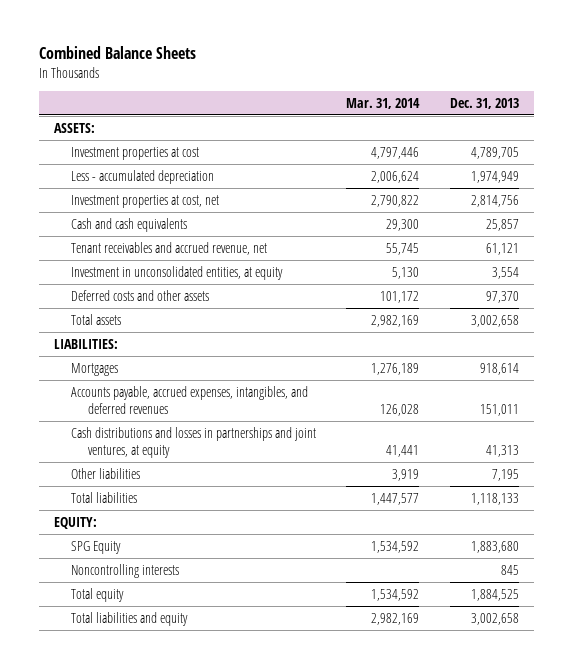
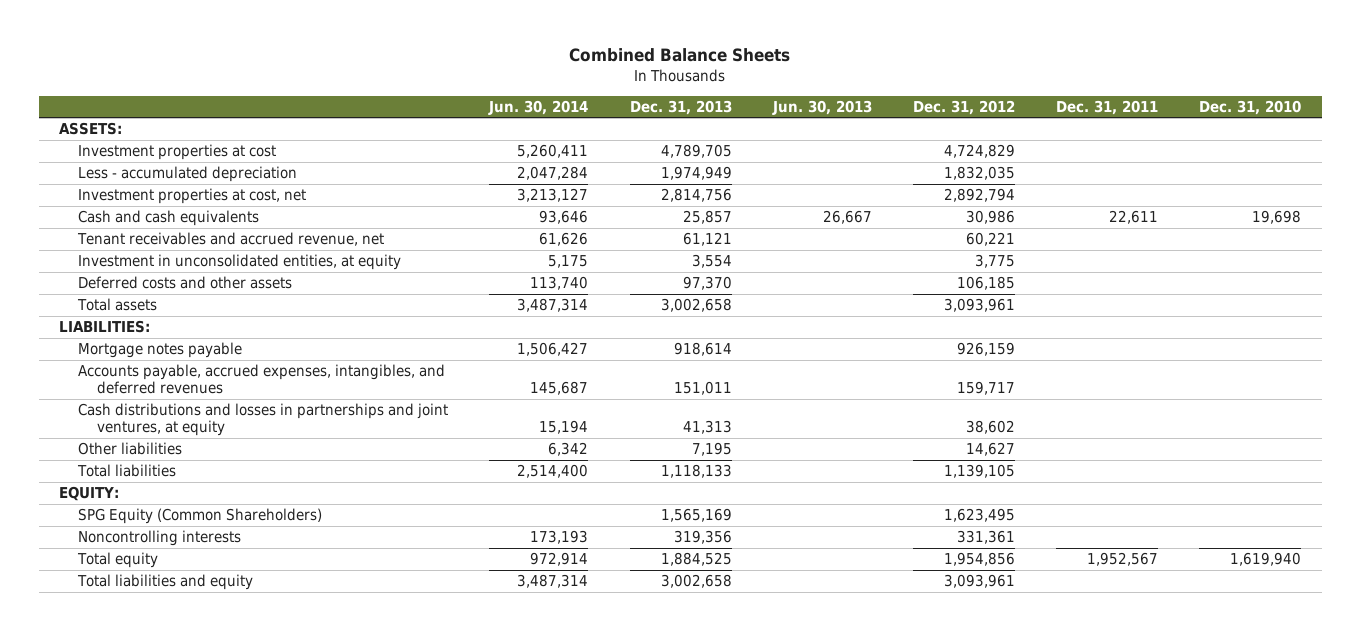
- | Mar. 31, 2014 | Dec. 31, 2013
+ | Jun. 30, 2014 | Dec. 31, 2013 | Jun. 30, 2013 | Dec. 31, 2012 | Dec. 31, 2011 | Dec. 31, 2010
- Mortgages | 1,276,189 | 918,614
+ Mortgage notes payable | 1,506,427 | 918,614 | | 926,159 | |
- SPG Equity | 1,534,592 | 1,883,680
- Noncontrolling interests | | 845
+ SPG Equity (Common Shareholders) | | 1,565,169 | | 1,623,495 | |
+ Noncontrolling interests | 173,193 | 319,356 | | 331,361 | |

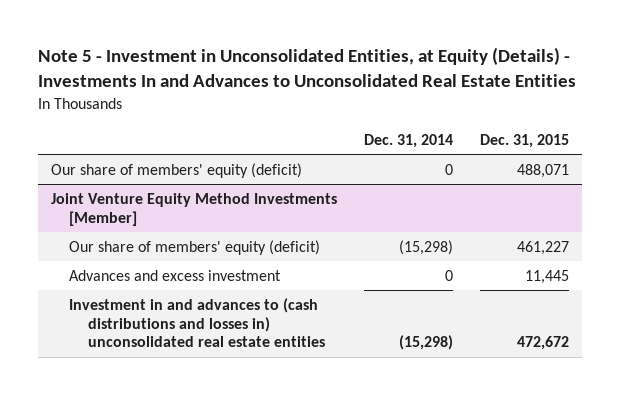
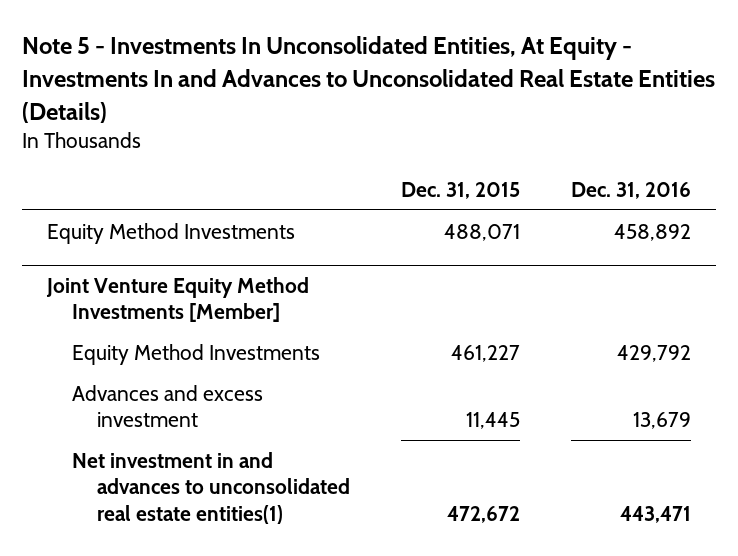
- Note 5 - Investment in Unconsolidated Entities, at Equity (Details) - Investments In and Advances to Unconsolidated Real Estate Entities
+ Note 5 - Investments In Unconsolidated Entities, At Equity - Investments In and Advances to Unconsolidated Real Estate Entities (Details)
- | Dec. 31, 2014 | Dec. 31, 2015
+ | Dec. 31, 2015 | Dec. 31, 2016
- Our share of members' equity (deficit) | 0 | 488,071
+ Equity Method Investments | 488,071 | 458,892
@ Joint Venture Equity Method Investments [Member]
- Our share of members' equity (deficit) | (15,298) | 461,227
+ Equity Method Investments | 461,227 | 429,792
- Investment in and advances to (cash distributions and losses in) unconsolidated real estate entities | (15,298) | 472,672
+ Net investment in and advances to unconsolidated real estate entities(1) | 472,672 | 443,471

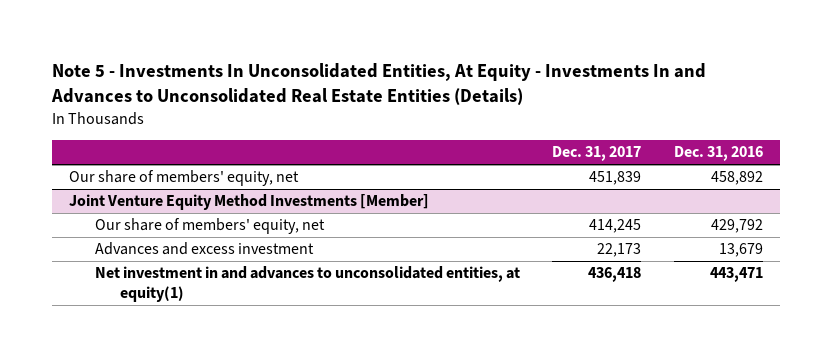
- | Dec. 31, 2015 | Dec. 31, 2016
+ | Dec. 31, 2017 | Dec. 31, 2016
- Equity Method Investments | 488,071 | 458,892
+ Our share of members' equity, net | 451,839 | 458,892
@ Joint Venture Equity Method Investments [Member]
- Equity Method Investments | 461,227 | 429,792
+ Our share of members' equity, net | 414,245 | 429,792
- Net investment in and advances to unconsolidated real estate entities(1) | 472,672 | 443,471
+ Net investment in and advances to unconsolidated entities, at equity(1) | 436,418 | 443,471

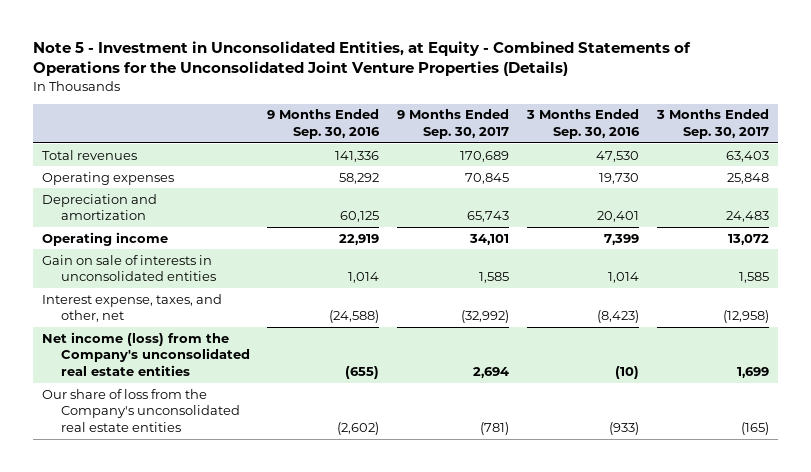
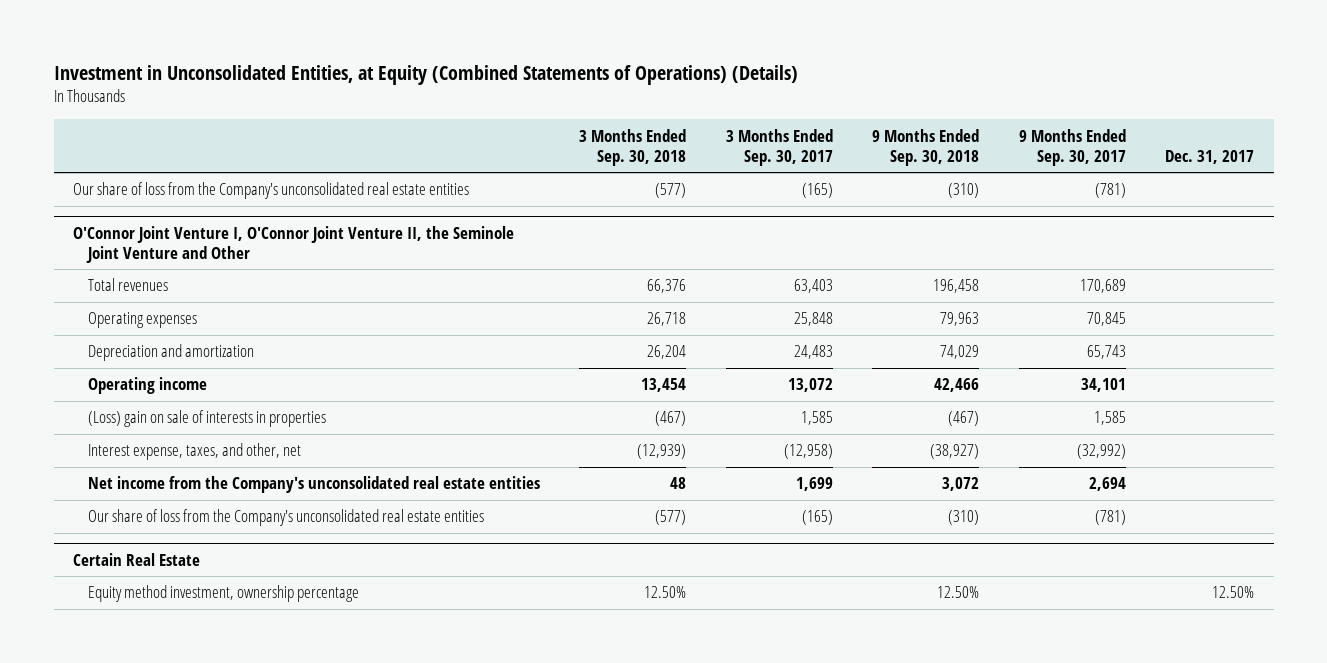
- Note 5 - Investment in Unconsolidated Entities, at Equity - Combined Statements of Operations for the Unconsolidated Joint Venture Properties (Details)
+ Investment in Unconsolidated Entities, at Equity (Combined Statements of Operations) (Details)
- | 9 Months Ended Sep. 30, 2016 | 9 Months Ended Sep. 30, 2017 | 3 Months Ended Sep. 30, 2016 | 3 Months Ended Sep. 30, 2017
+ | 3 Months Ended Sep. 30, 2018 | 3 Months Ended Sep. 30, 2017 | 9 Months Ended Sep. 30, 2018 | 9 Months Ended Sep. 30, 2017 | Dec. 31, 2017
+ Our share of loss from the Company's unconsolidated real estate entities | (577) | (165) | (310) | (781) |
+ O'Connor Joint Venture I, O'Connor Joint Venture II, the Seminole Joint Venture and Other
- Gain on sale of interests in unconsolidated entities | 1,014 | 1,585 | 1,014 | 1,585
+ (Loss) gain on sale of interests in properties | (467) | 1,585 | (467) | 1,585 |
- Net income (loss) from the Company's unconsolidated real estate entities | (655) | 2,694 | (10) | 1,699
+ Net income from the Company's unconsolidated real estate entities | 48 | 1,699 | 3,072 | 2,694 |
+ Certain Real Estate
+ Equity method investment, ownership percentage | 12.50% | | 12.50% | | 12.50%

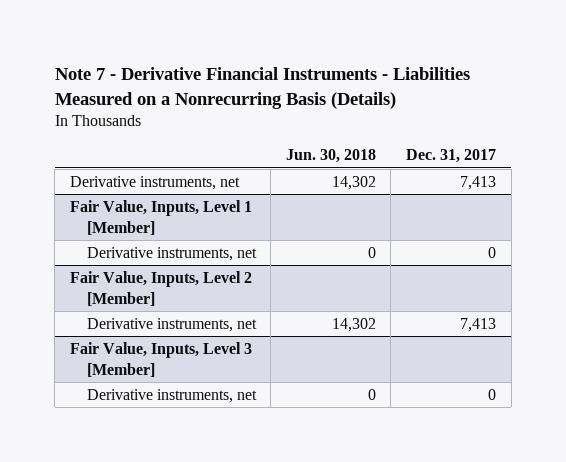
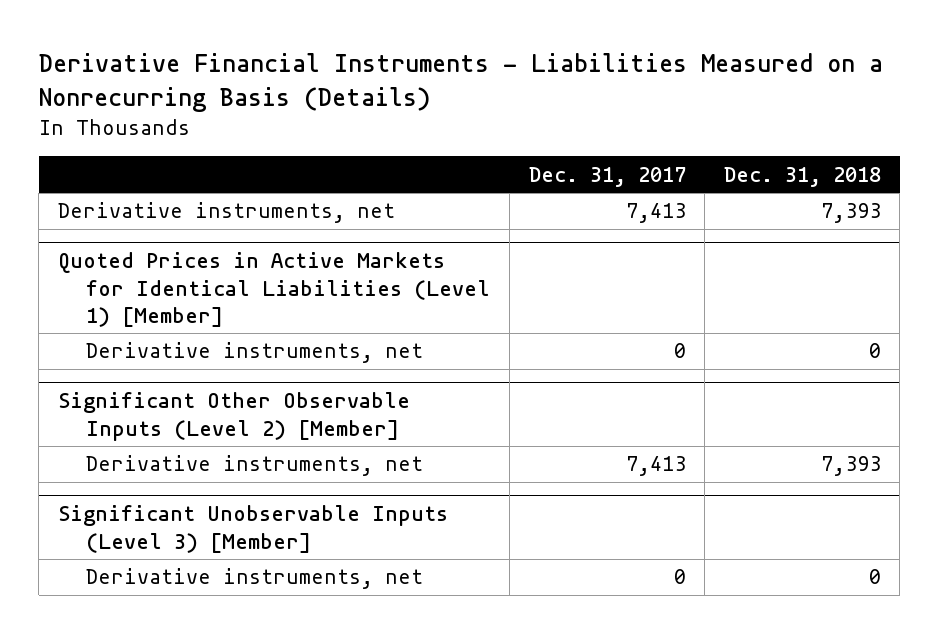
- Note 7 - Derivative Financial Instruments - Liabilities Measured on a Nonrecurring Basis (Details)
+ Derivative Financial Instruments - Liabilities Measured on a Nonrecurring Basis (Details)
- | Jun. 30, 2018 | Dec. 31, 2017
+ | Dec. 31, 2017 | Dec. 31, 2018
- Fair Value, Inputs, Level 1 [Member]
+ Quoted Prices in Active Markets for Identical Liabilities (Level 1) [Member]
- Fair Value, Inputs, Level 2 [Member]
+ Significant Other Observable Inputs (Level 2) [Member]
- Fair Value, Inputs, Level 3 [Member]
+ Significant Unobservable Inputs (Level 3) [Member]

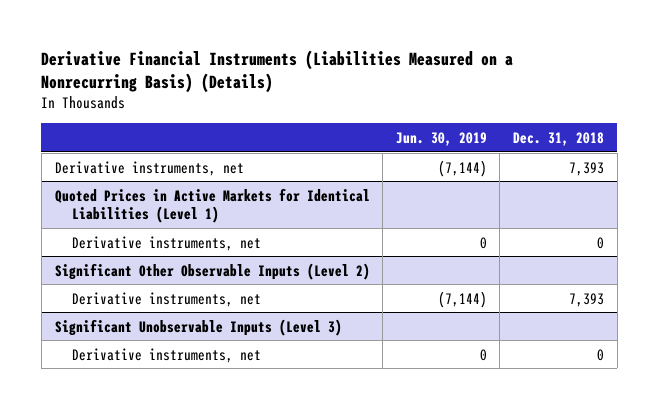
- Derivative Financial Instruments - Liabilities Measured on a Nonrecurring Basis (Details)
+ Derivative Financial Instruments (Liabilities Measured on a Nonrecurring Basis) (Details)
- | Dec. 31, 2017 | Dec. 31, 2018
+ | Jun. 30, 2019 | Dec. 31, 2018
- Quoted Prices in Active Markets for Identical Liabilities (Level 1) [Member]
+ Quoted Prices in Active Markets for Identical Liabilities (Level 1)
- Significant Other Observable Inputs (Level 2) [Member]
+ Significant Other Observable Inputs (Level 2)
- Significant Unobservable Inputs (Level 3) [Member]
+ Significant Unobservable Inputs (Level 3)

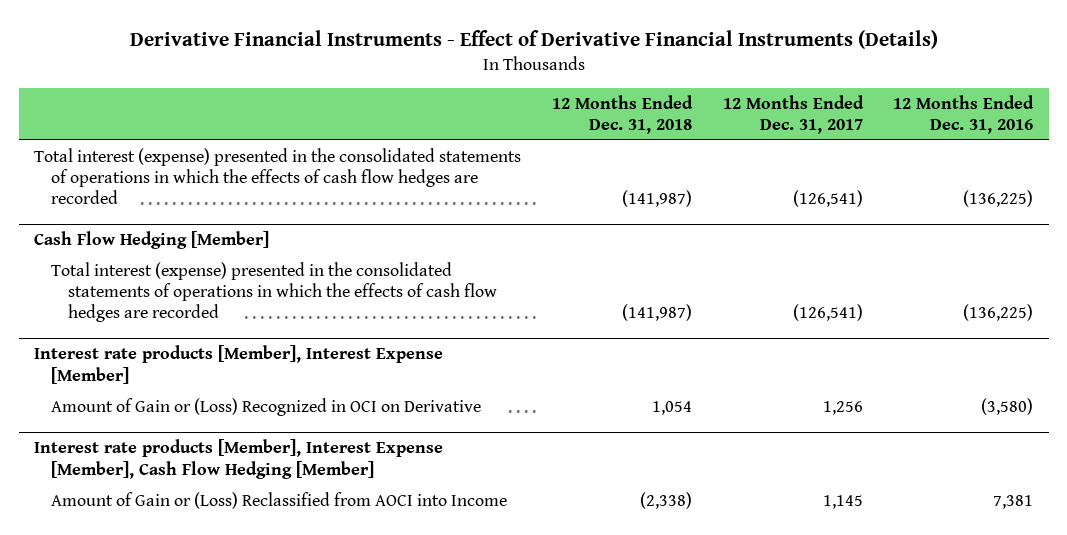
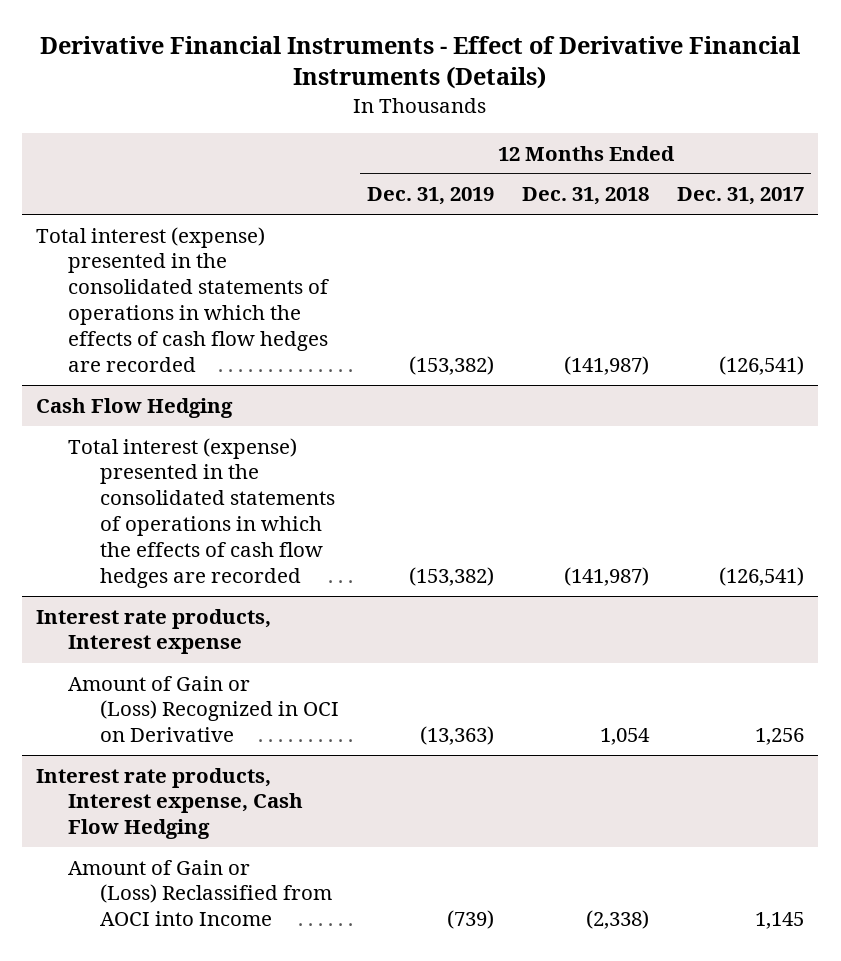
- | 12 Months Ended Dec. 31, 2018 | 12 Months Ended Dec. 31, 2017 | 12 Months Ended Dec. 31, 2016
+ | 12 Months Ended Dec. 31, 2019 | 12 Months Ended Dec. 31, 2018 | 12 Months Ended Dec. 31, 2017
- Cash Flow Hedging [Member]
+ Cash Flow Hedging
- Interest rate products [Member], Interest Expense [Member]
+ Interest rate products, Interest expense
- Interest rate products [Member], Interest Expense [Member], Cash Flow Hedging [Member]
+ Interest rate products, Interest expense, Cash Flow Hedging

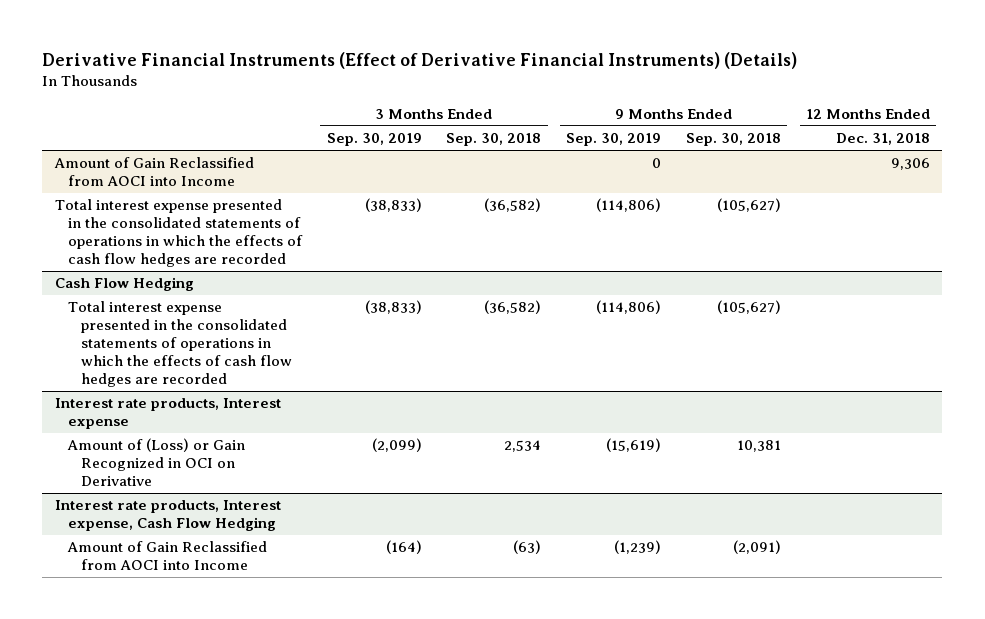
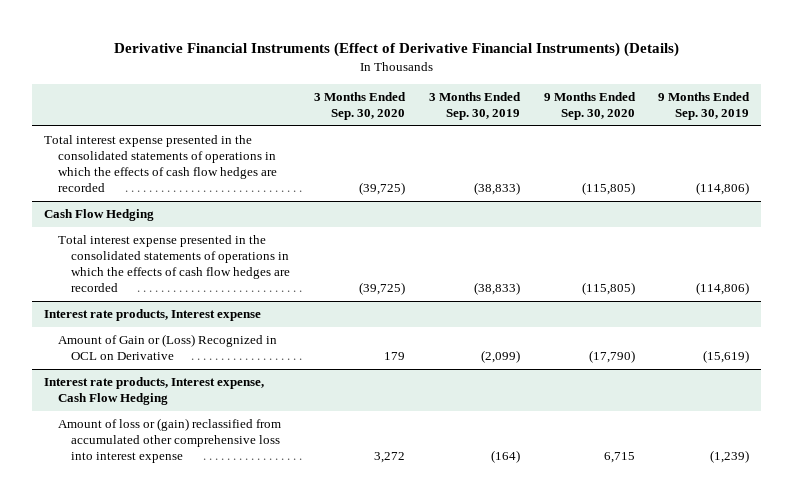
- | 3 Months Ended Sep. 30, 2019 | 3 Months Ended Sep. 30, 2018 | 9 Months Ended Sep. 30, 2019 | 9 Months Ended Sep. 30, 2018 | 12 Months Ended Dec. 31, 2018
+ | 3 Months Ended Sep. 30, 2020 | 3 Months Ended Sep. 30, 2019 | 9 Months Ended Sep. 30, 2020 | 9 Months Ended Sep. 30, 2019
- Amount of Gain Reclassified from AOCI into Income | | | 0 | | 9,306
@ Interest rate products, Interest expense
- Amount of (Loss) or Gain Recognized in OCI on Derivative | (2,099) | 2,534 | (15,619) | 10,381 |
+ Amount of Gain or (Loss) Recognized in OCL on Derivative | 179 | (2,099) | (17,790) | (15,619)
@ Interest rate products, Interest expense, Cash Flow Hedging
- Amount of Gain Reclassified from AOCI into Income | (164) | (63) | (1,239) | (2,091) |
+ Amount of loss or (gain) reclassified from accumulated other comprehensive loss into interest expense | 3,272 | (164) | 6,715 | (1,239)

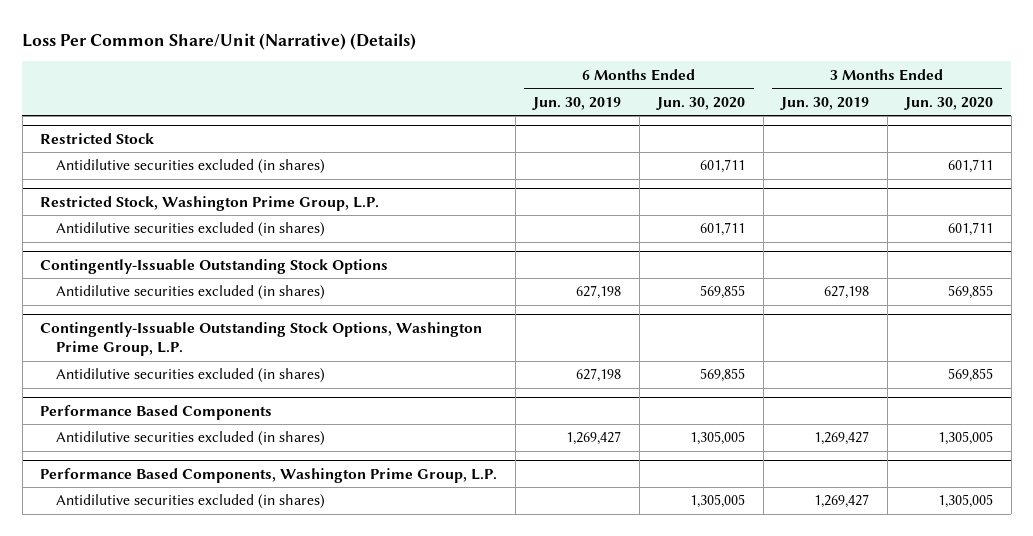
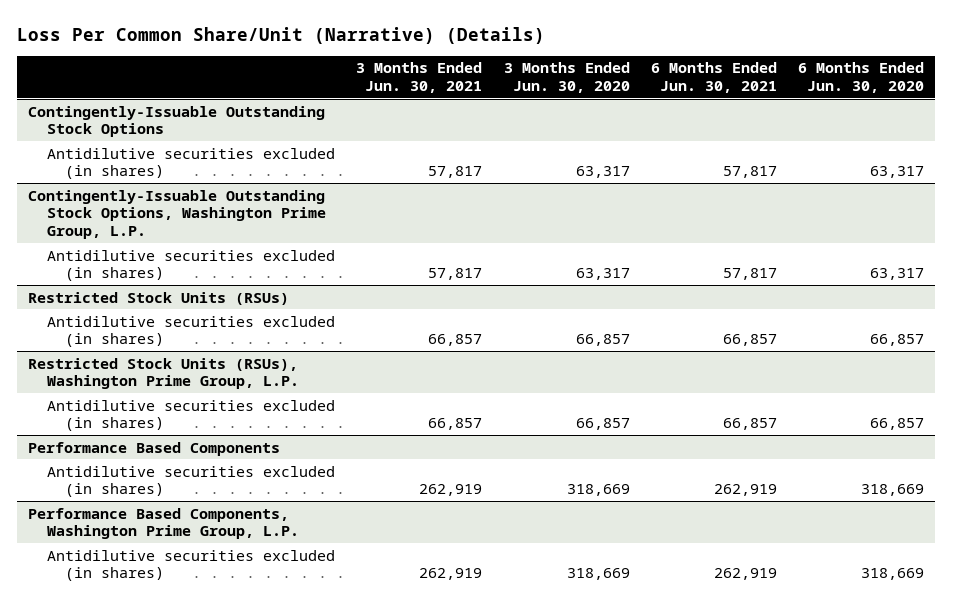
- | 6 Months Ended Jun. 30, 2019 | 6 Months Ended Jun. 30, 2020 | 3 Months Ended Jun. 30, 2019 | 3 Months Ended Jun. 30, 2020
+ | 3 Months Ended Jun. 30, 2021 | 3 Months Ended Jun. 30, 2020 | 6 Months Ended Jun. 30, 2021 | 6 Months Ended Jun. 30, 2020
- Restricted Stock
- Antidilutive securities excluded (in shares) | | 601,711 | | 601,711
- Restricted Stock, Washington Prime Group, L.P.
- Antidilutive securities excluded (in shares) | | 601,711 | | 601,711
@ Contingently-Issuable Outstanding Stock Options
- Antidilutive securities excluded (in shares) | 627,198 | 569,855 | 627,198 | 569,855
+ Antidilutive securities excluded (in shares) | 57,817 | 63,317 | 57,817 | 63,317
@ Contingently-Issuable Outstanding Stock Options, Washington Prime Group, L.P.
- Antidilutive securities excluded (in shares) | 627,198 | 569,855 | | 569,855
+ Antidilutive securities excluded (in shares) | 57,817 | 63,317 | 57,817 | 63,317
+ Restricted Stock Units (RSUs)
+ Antidilutive securities excluded (in shares) | 66,857 | 66,857 | 66,857 | 66,857
+ Restricted Stock Units (RSUs), Washington Prime Group, L.P.
+ Antidilutive securities excluded (in shares) | 66,857 | 66,857 | 66,857 | 66,857
@ Performance Based Components
- Antidilutive securities excluded (in shares) | 1,269,427 | 1,305,005 | 1,269,427 | 1,305,005
+ Antidilutive securities excluded (in shares) | 262,919 | 318,669 | 262,919 | 318,669
@ Performance Based Components, Washington Prime Group, L.P.
- Antidilutive securities excluded (in shares) | | 1,305,005 | 1,269,427 | 1,305,005
+ Antidilutive securities excluded (in shares) | 262,919 | 318,669 | 262,919 | 318,669

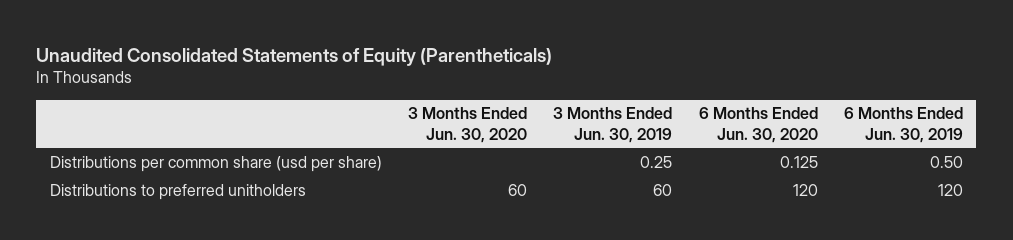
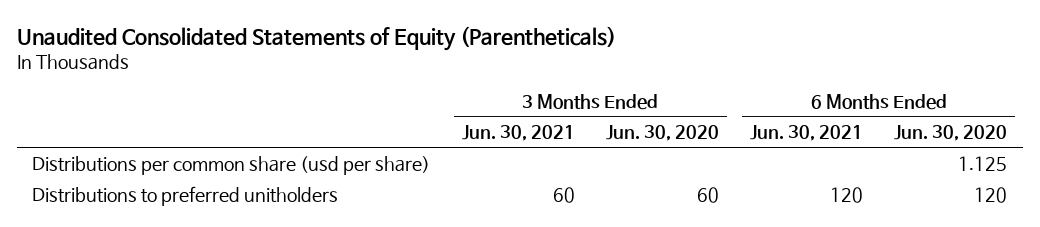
- | 3 Months Ended Jun. 30, 2020 | 3 Months Ended Jun. 30, 2019 | 6 Months Ended Jun. 30, 2020 | 6 Months Ended Jun. 30, 2019
+ | 3 Months Ended Jun. 30, 2021 | 3 Months Ended Jun. 30, 2020 | 6 Months Ended Jun. 30, 2021 | 6 Months Ended Jun. 30, 2020
- Distributions per common share (usd per share) | | 0.25 | 0.125 | 0.50
+ Distributions per common share (usd per share) | | | | 1.125

